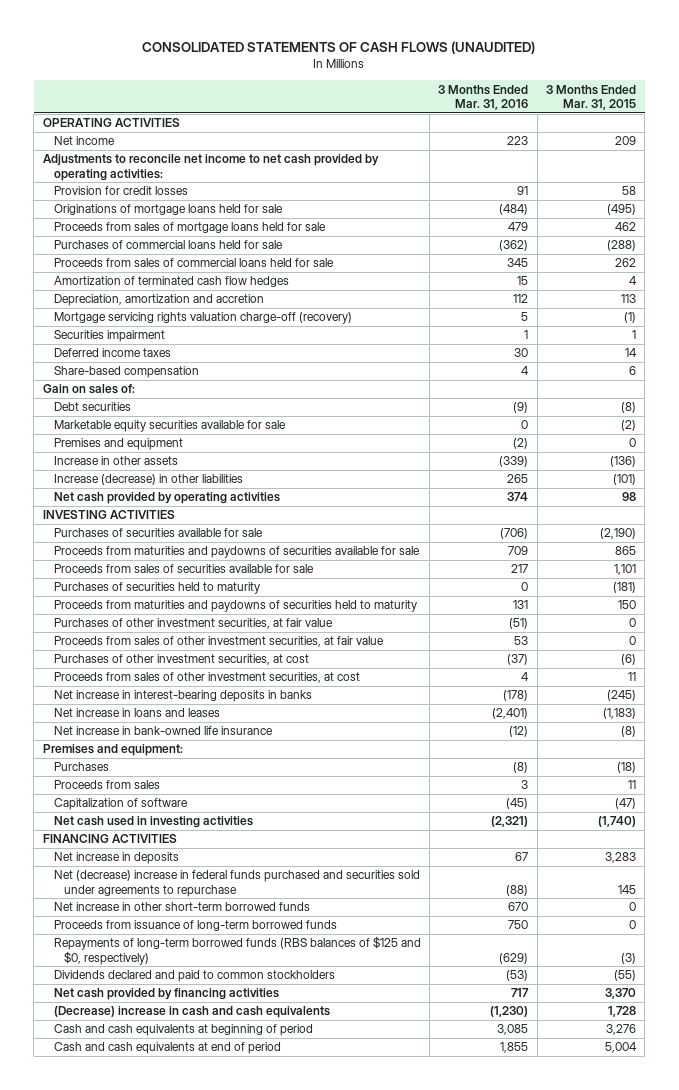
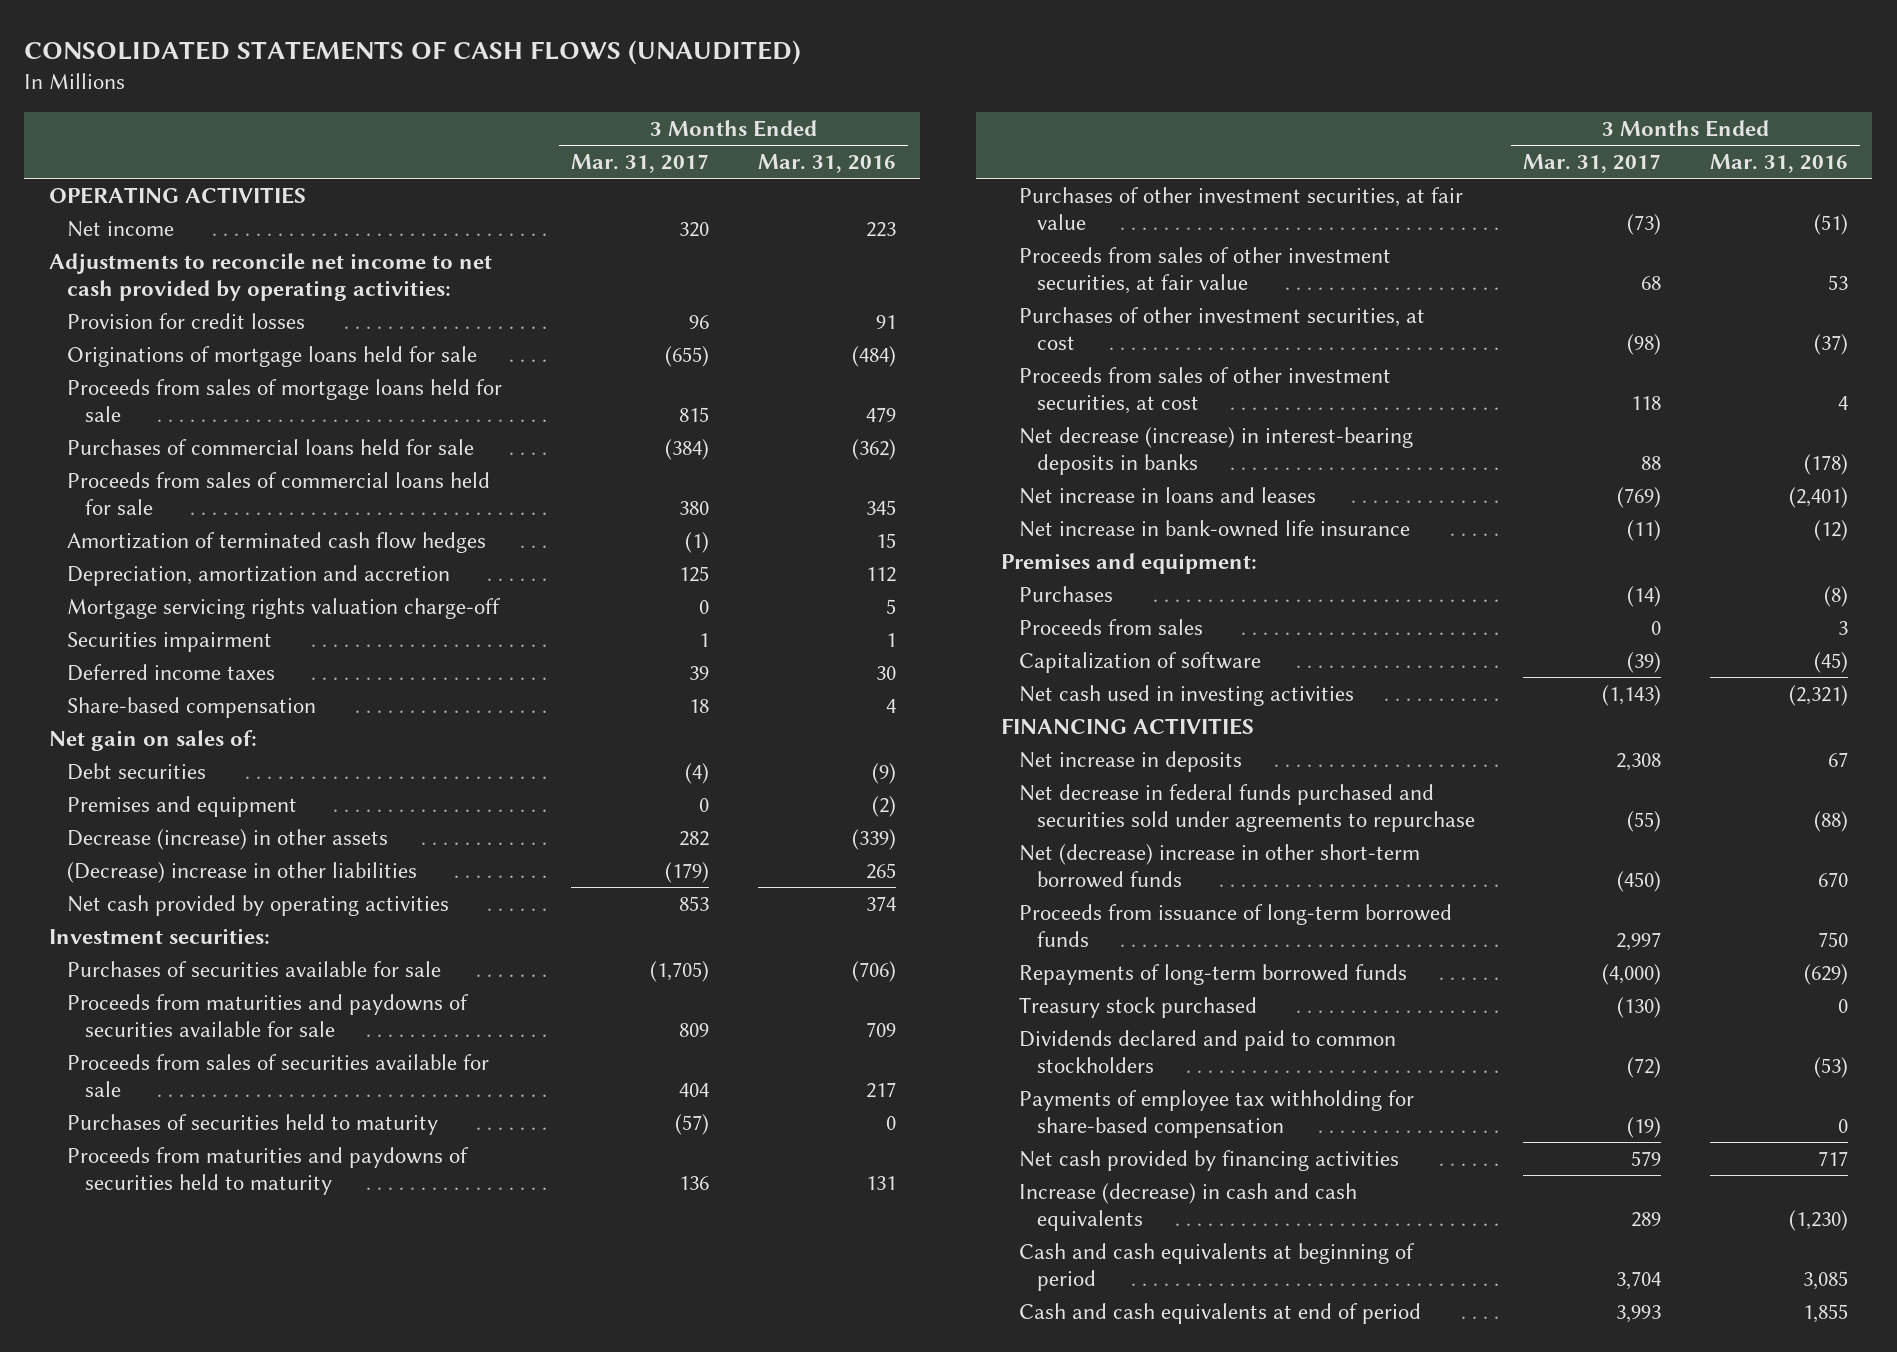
- | 3 Months Ended Mar. 31, 2016 | 3 Months Ended Mar. 31, 2015
+ | 3 Months Ended Mar. 31, 2017 | 3 Months Ended Mar. 31, 2016
- Mortgage servicing rights valuation charge-off (recovery) | 5 | (1)
+ Mortgage servicing rights valuation charge-off | 0 | 5
- Gain on sales of:
+ Net gain on sales of:
- Marketable equity securities available for sale | 0 | (2)
- Increase in other assets | (339) | (136)
- Increase (decrease) in other liabilities | 265 | (101)
+ Decrease (increase) in other assets | 282 | (339)
+ (Decrease) increase in other liabilities | (179) | 265
- INVESTING ACTIVITIES
+ Investment securities:
- Net increase in interest-bearing deposits in banks | (178) | (245)
+ Net decrease (increase) in interest-bearing deposits in banks | 88 | (178)
- Net (decrease) increase in federal funds purchased and securities sold under agreements to repurchase | (88) | 145
- Net increase in other short-term borrowed funds | 670 | 0
+ Net decrease in federal funds purchased and securities sold under agreements to repurchase | (55) | (88)
+ Net (decrease) increase in other short-term borrowed funds | (450) | 670
- Repayments of long-term borrowed funds (RBS balances of $125 and $0, respectively) | (629) | (3)
+ Repayments of long-term borrowed funds | (4,000) | (629)
+ Treasury stock purchased | (130) | 0
+ Payments of employee tax withholding for share-based compensation | (19) | 0
- (Decrease) increase in cash and cash equivalents | (1,230) | 1,728
+ Increase (decrease) in cash and cash equivalents | 289 | (1,230)

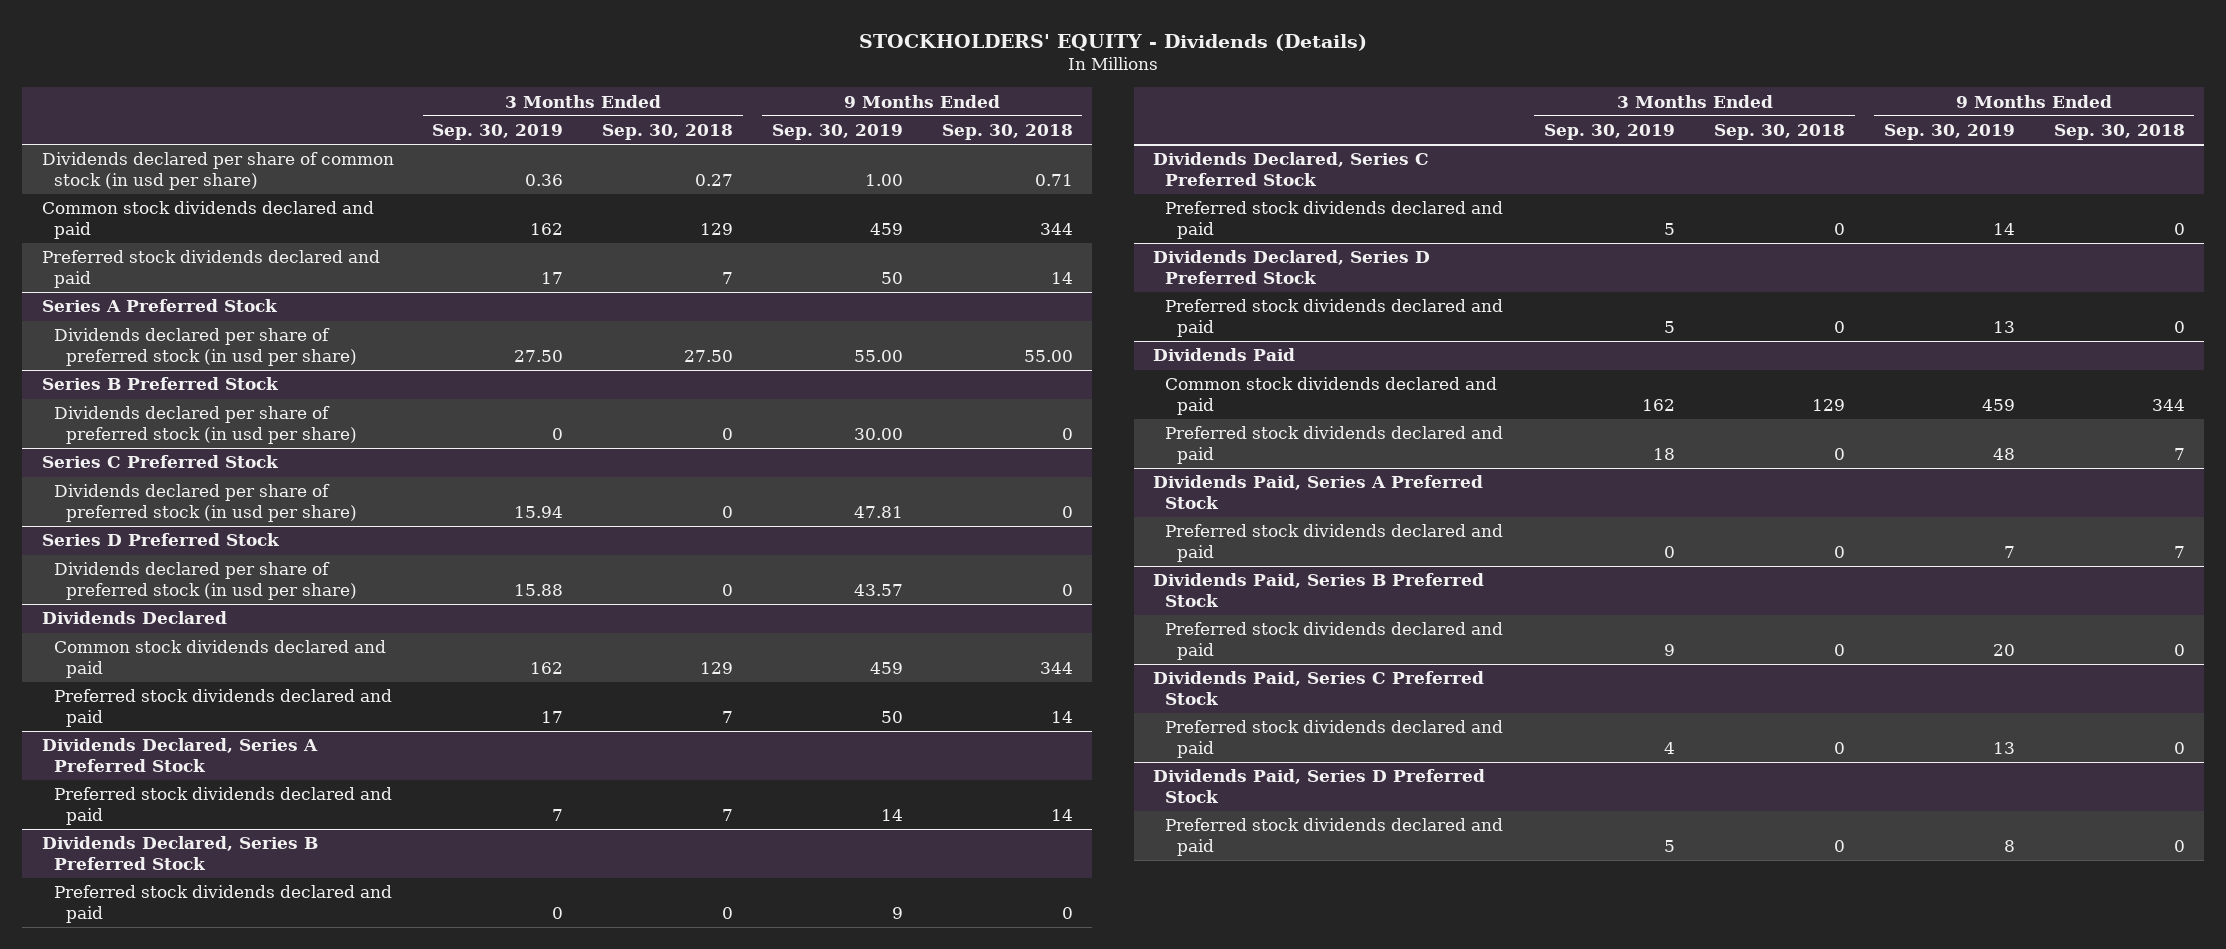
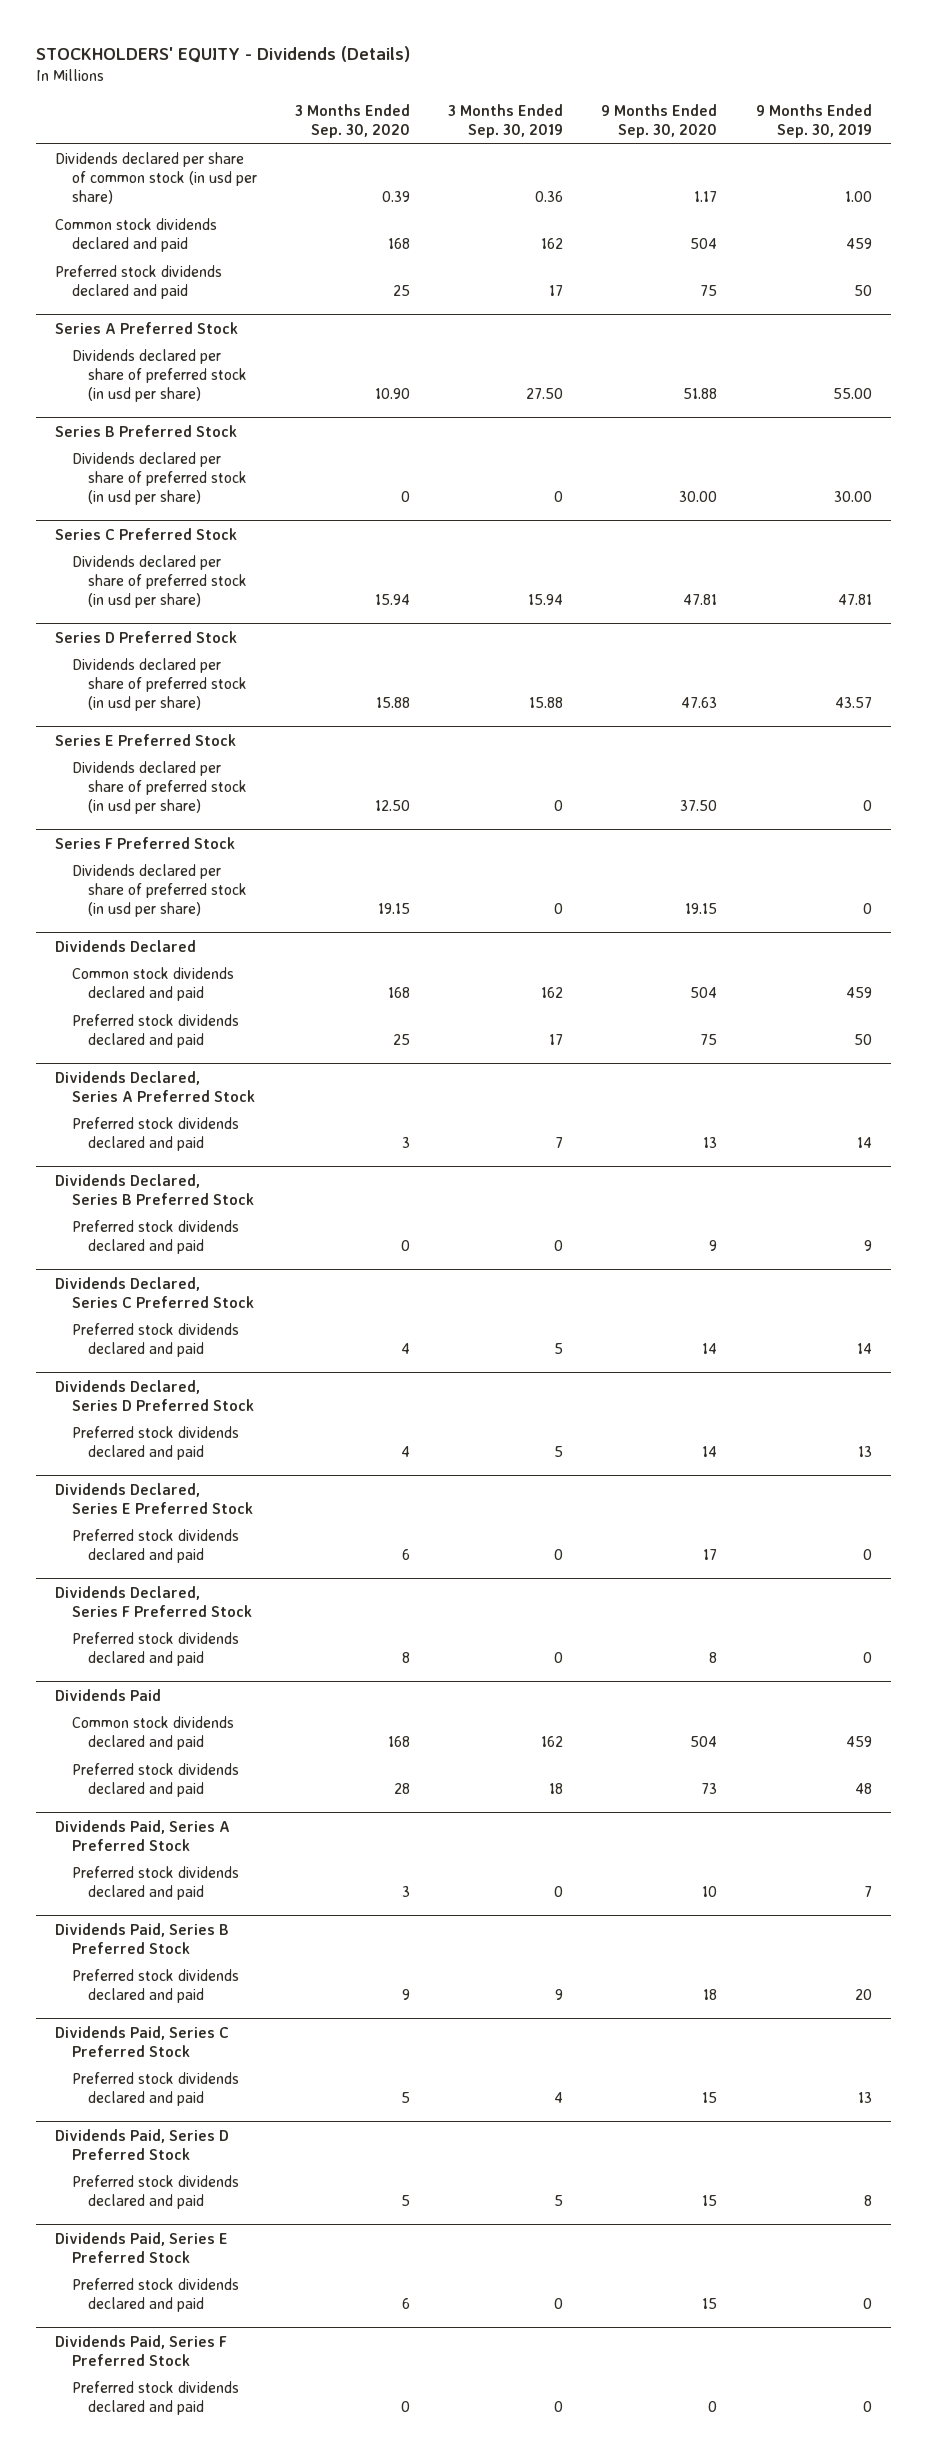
- | 3 Months Ended Sep. 30, 2019 | 3 Months Ended Sep. 30, 2018 | 9 Months Ended Sep. 30, 2019 | 9 Months Ended Sep. 30, 2018
+ | 3 Months Ended Sep. 30, 2020 | 3 Months Ended Sep. 30, 2019 | 9 Months Ended Sep. 30, 2020 | 9 Months Ended Sep. 30, 2019
+ Series E Preferred Stock
+ Dividends declared per share of preferred stock (in usd per share) | 12.50 | 0 | 37.50 | 0
+ Series F Preferred Stock
+ Dividends declared per share of preferred stock (in usd per share) | 19.15 | 0 | 19.15 | 0
+ Dividends Declared, Series E Preferred Stock
+ Preferred stock dividends declared and paid | 6 | 0 | 17 | 0
+ Dividends Declared, Series F Preferred Stock
+ Preferred stock dividends declared and paid | 8 | 0 | 8 | 0
+ Dividends Paid, Series E Preferred Stock
+ Preferred stock dividends declared and paid | 6 | 0 | 15 | 0
+ Dividends Paid, Series F Preferred Stock
+ Preferred stock dividends declared and paid | 0 | 0 | 0 | 0

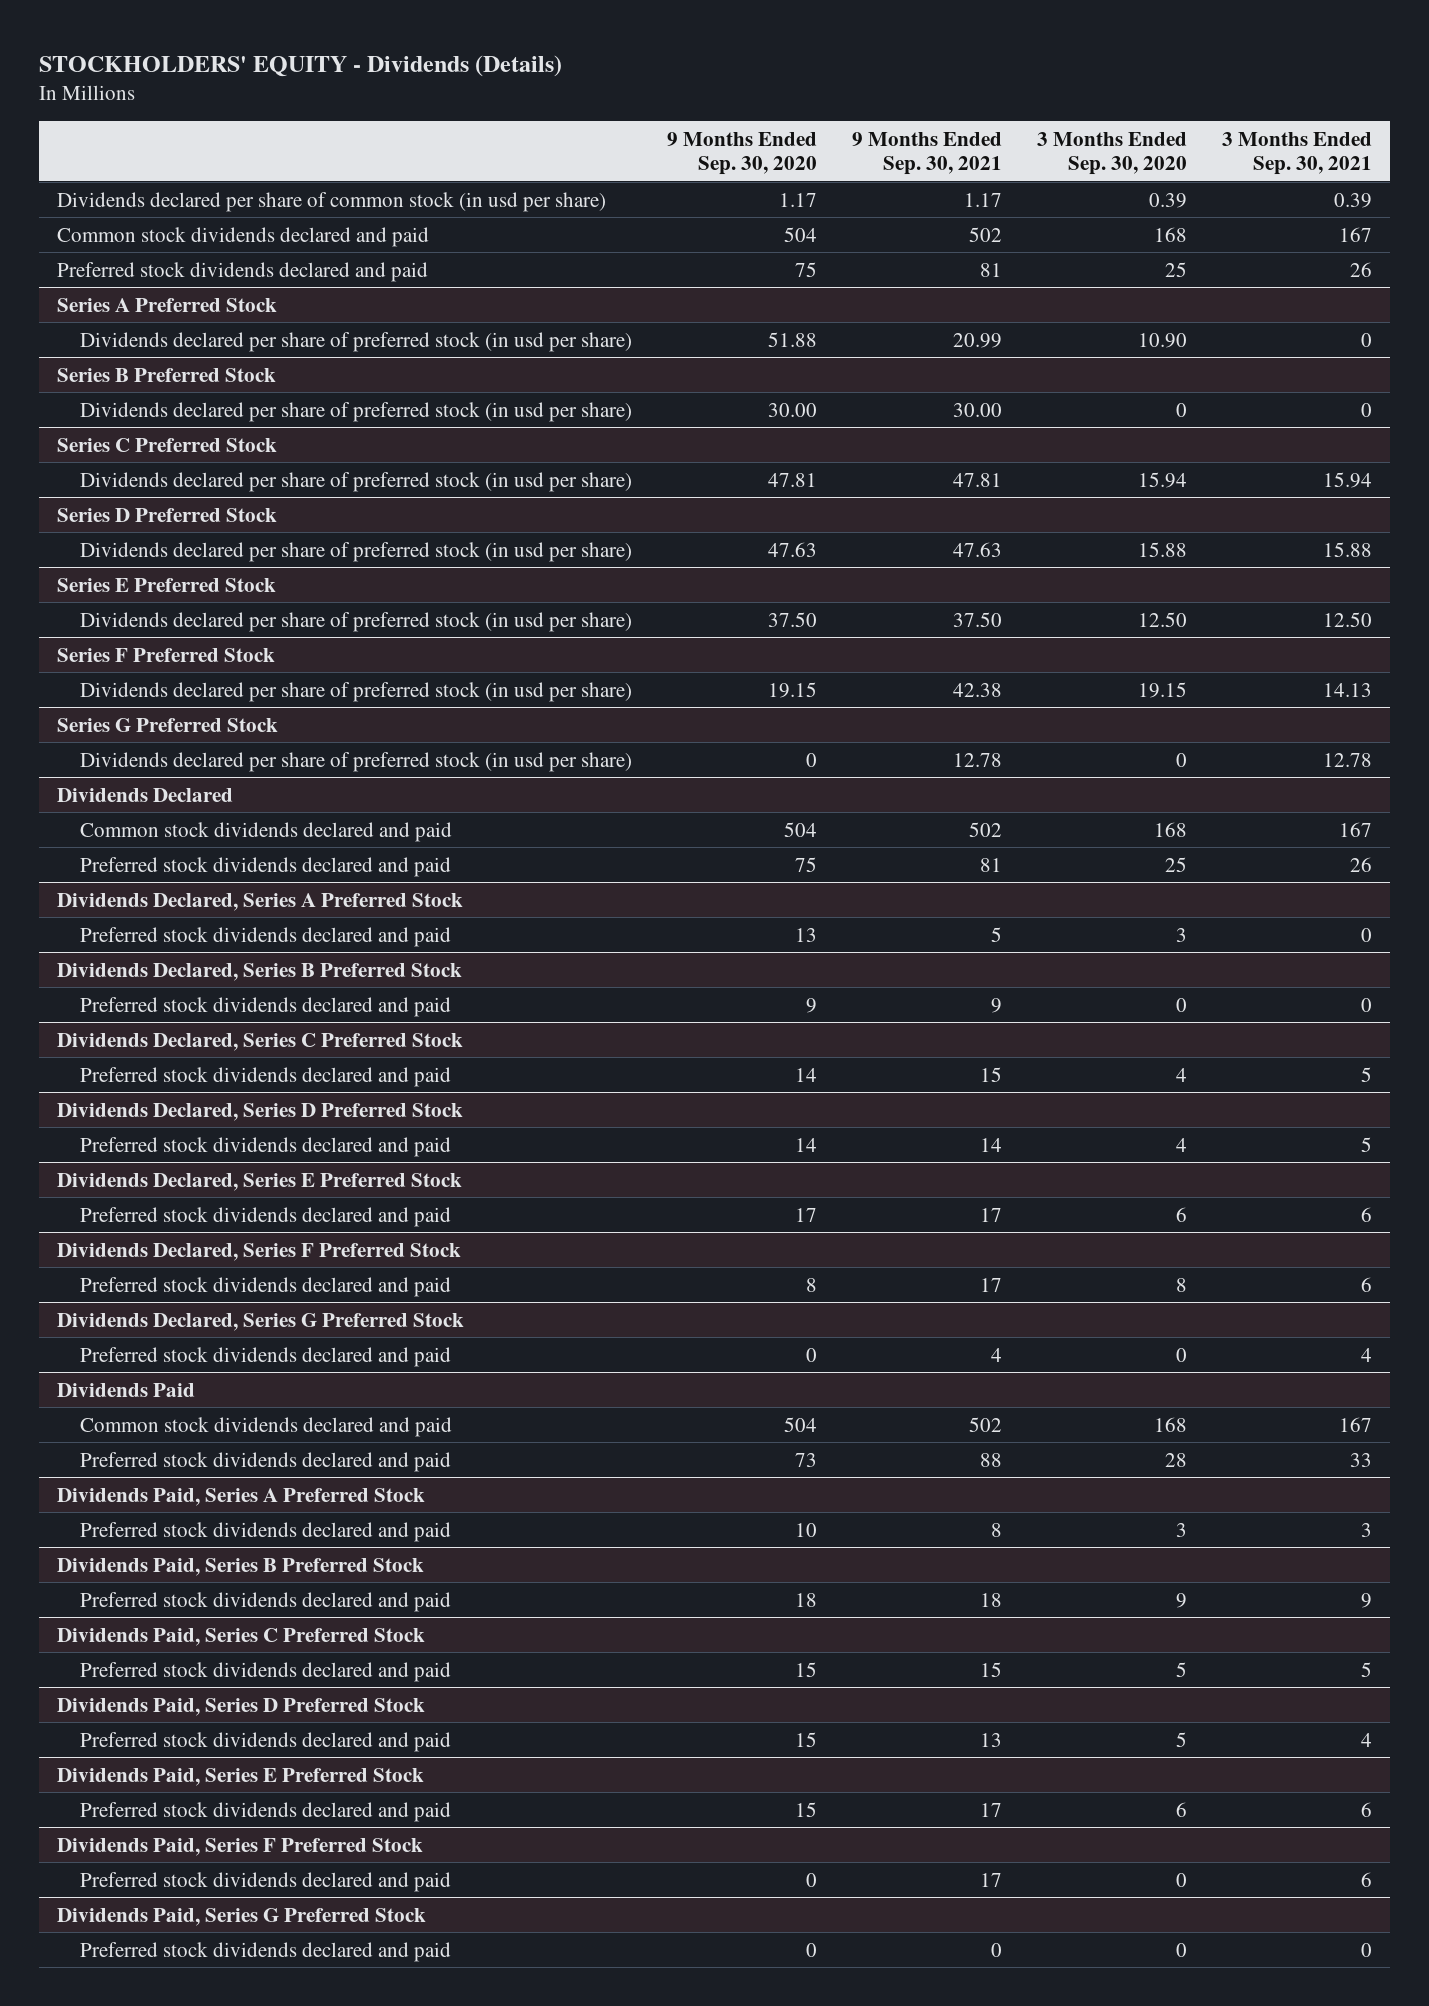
- | 3 Months Ended Sep. 30, 2020 | 3 Months Ended Sep. 30, 2019 | 9 Months Ended Sep. 30, 2020 | 9 Months Ended Sep. 30, 2019
+ | 9 Months Ended Sep. 30, 2020 | 9 Months Ended Sep. 30, 2021 | 3 Months Ended Sep. 30, 2020 | 3 Months Ended Sep. 30, 2021
+ Series G Preferred Stock
+ Dividends declared per share of preferred stock (in usd per share) | 0 | 12.78 | 0 | 12.78
+ Dividends Declared, Series G Preferred Stock
+ Preferred stock dividends declared and paid | 0 | 4 | 0 | 4
+ Dividends Paid, Series G Preferred Stock
+ Preferred stock dividends declared and paid | 0 | 0 | 0 | 0

